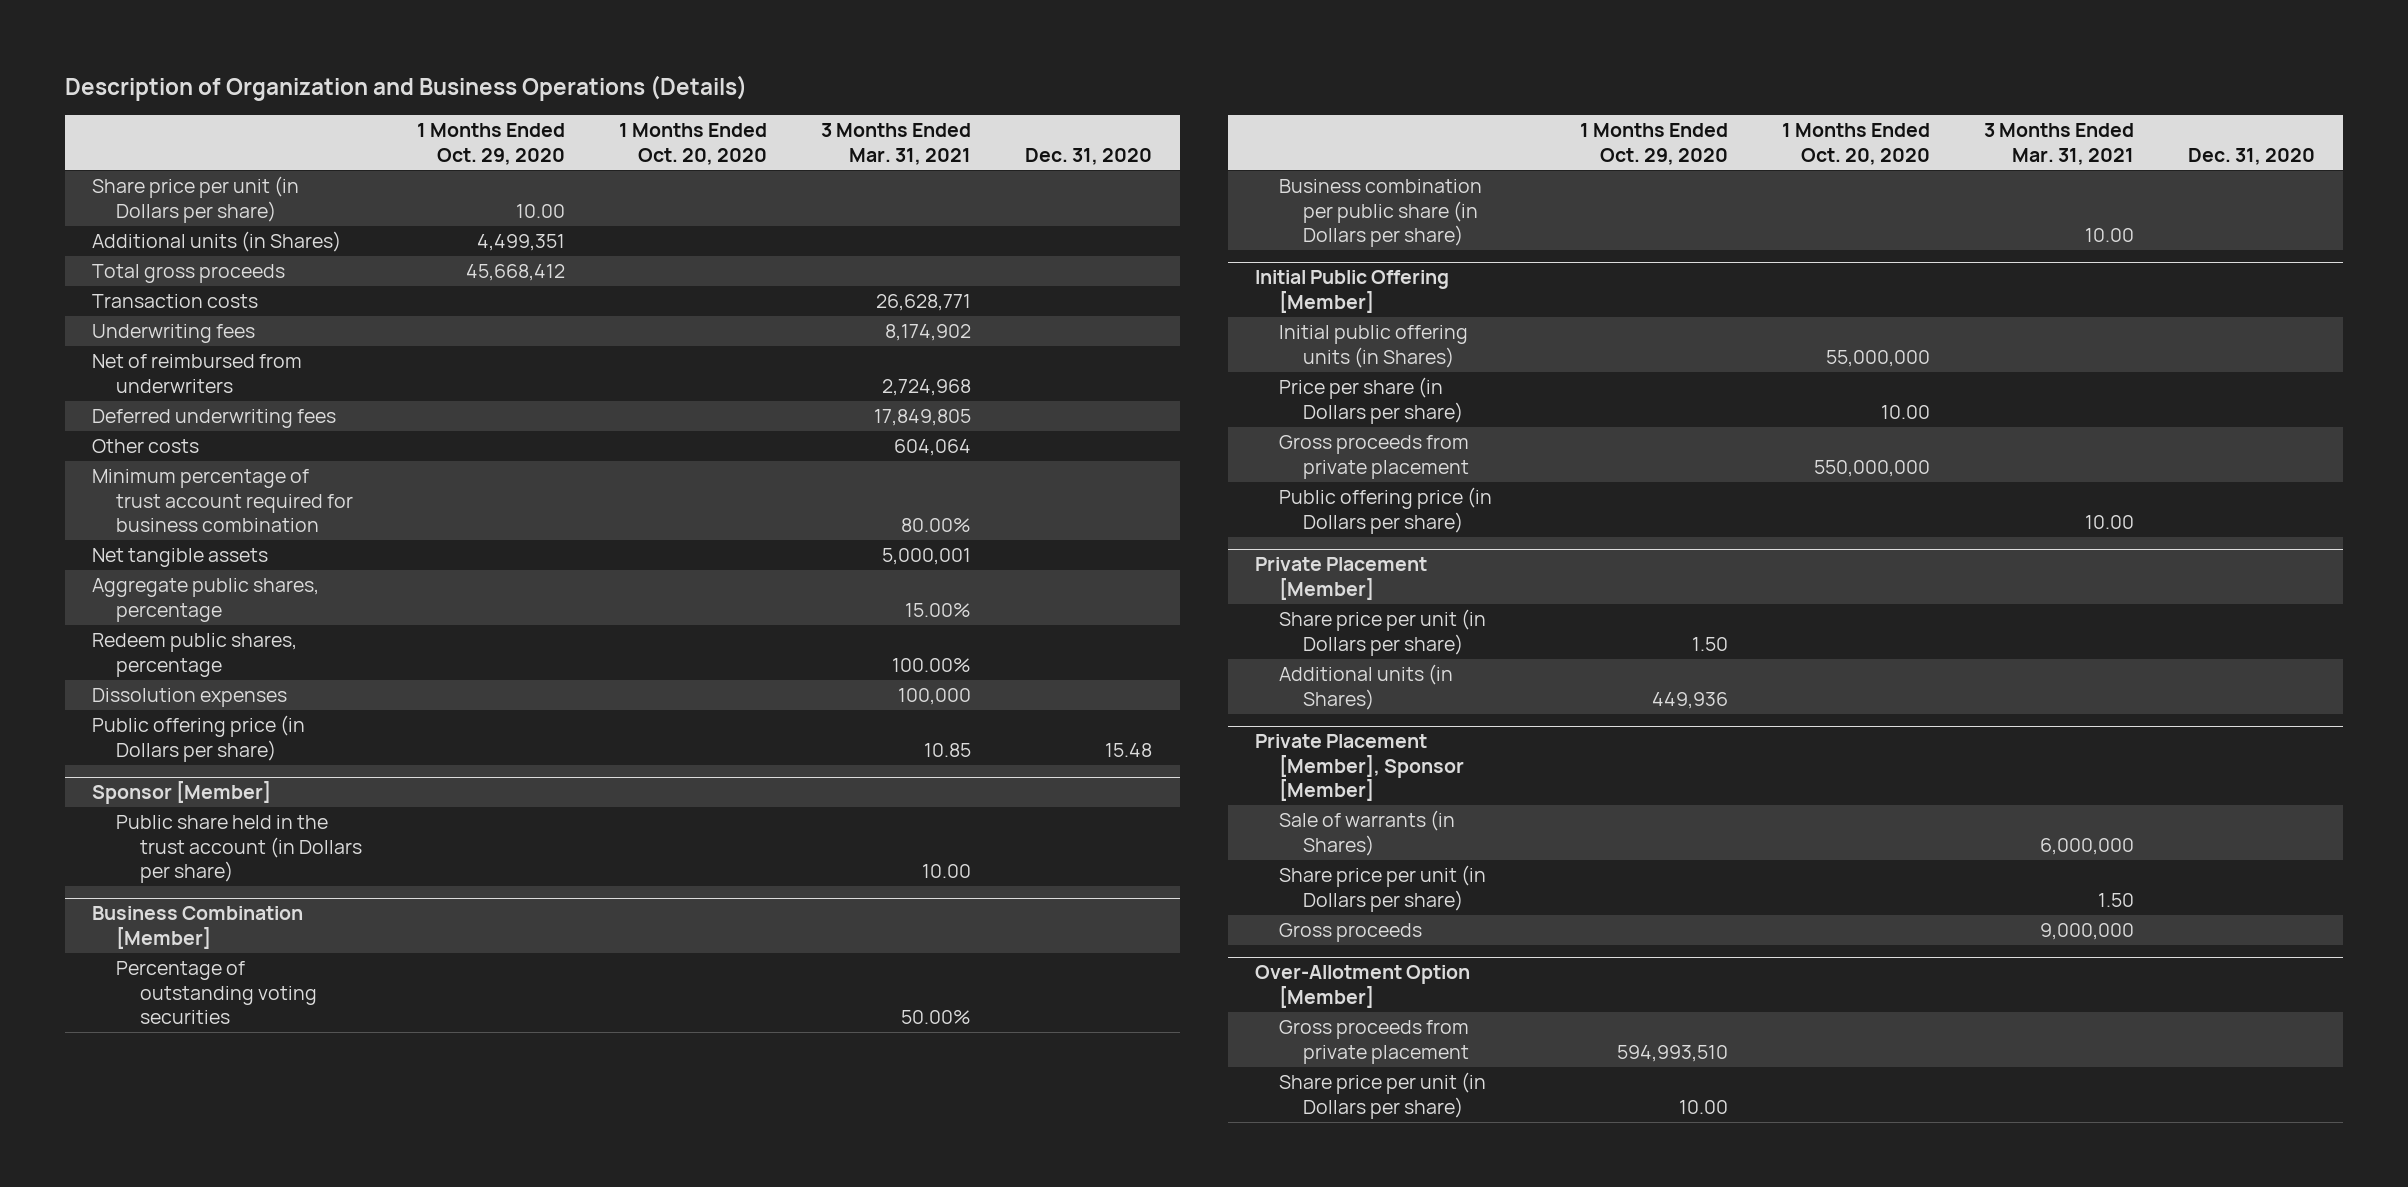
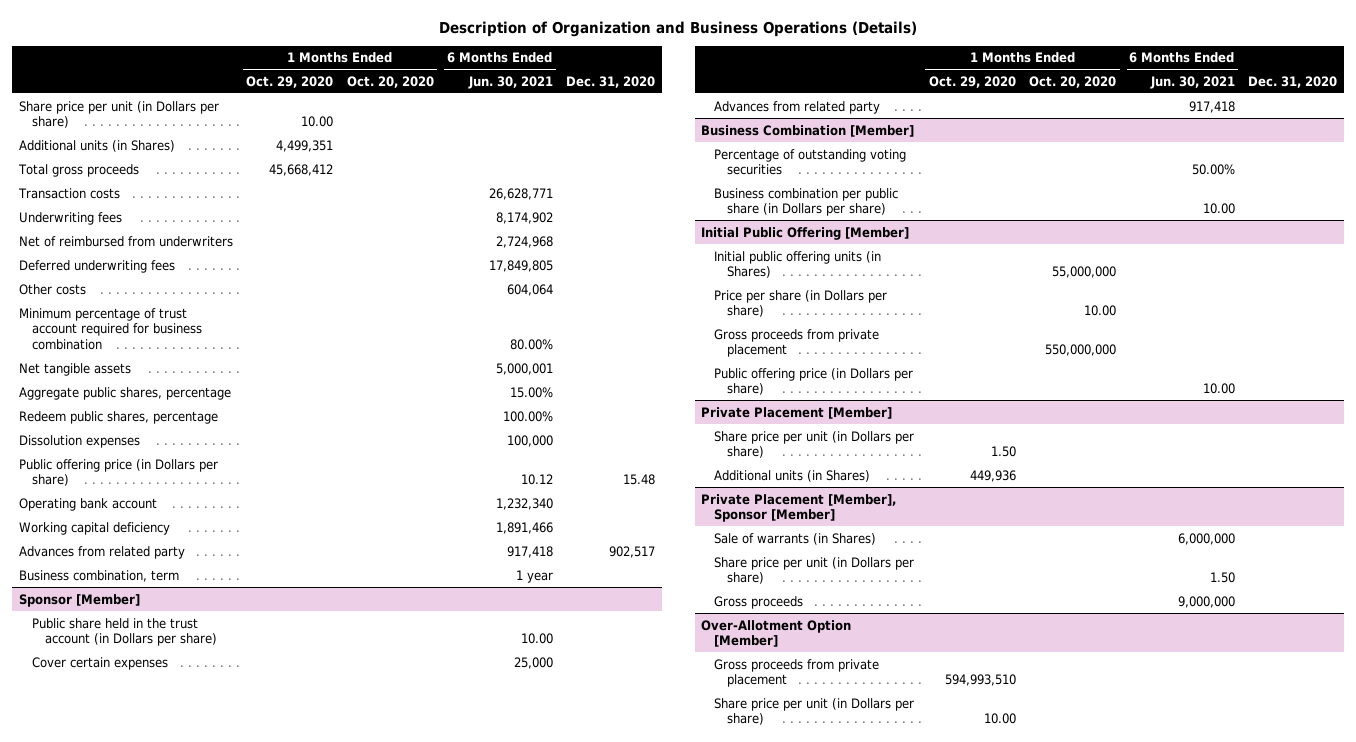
- | 1 Months Ended Oct. 29, 2020 | 1 Months Ended Oct. 20, 2020 | 3 Months Ended Mar. 31, 2021 | Dec. 31, 2020
+ | 1 Months Ended Oct. 29, 2020 | 1 Months Ended Oct. 20, 2020 | 6 Months Ended Jun. 30, 2021 | Dec. 31, 2020
+ Operating bank account | | | 1,232,340 |
+ Working capital deficiency | | | 1,891,466 |
+ Advances from related party | | | 917,418 | 902,517
+ Business combination, term | | | 1 year |
@ Sponsor [Member]
+ Cover certain expenses | | | 25,000 |
+ Advances from related party | | | 917,418 |

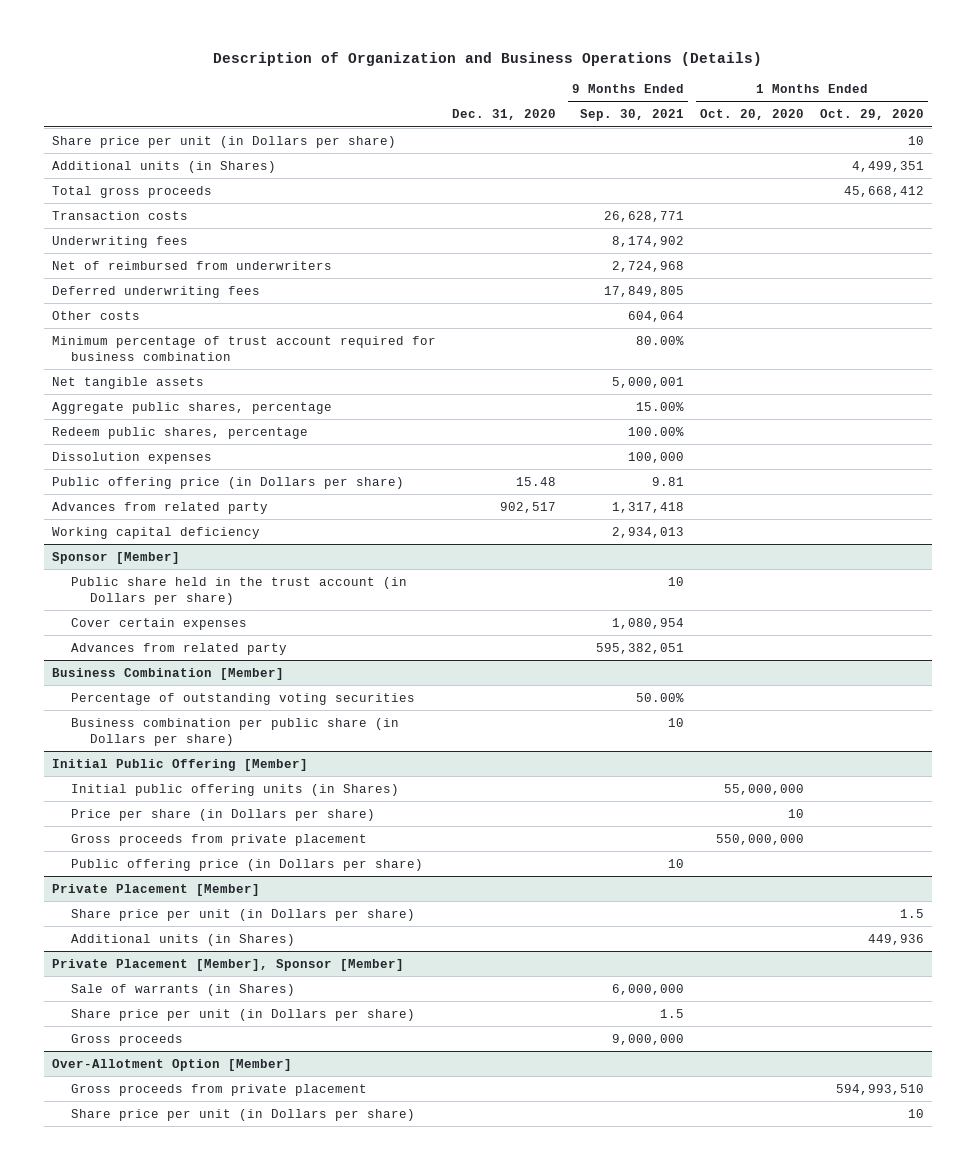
- | 1 Months Ended Oct. 29, 2020 | 1 Months Ended Oct. 20, 2020 | 6 Months Ended Jun. 30, 2021 | Dec. 31, 2020
+ | Dec. 31, 2020 | 9 Months Ended Sep. 30, 2021 | 1 Months Ended Oct. 20, 2020 | 1 Months Ended Oct. 29, 2020
- Share price per unit (in Dollars per share) | 10.00 | | |
+ Share price per unit (in Dollars per share) | | | | 10
- Operating bank account | | | 1,232,340 |
- Business combination, term | | | 1 year |
moved down: Working capital deficiency | | 2,934,013 | |
@ Initial Public Offering [Member]
- Price per share (in Dollars per share) | | 10.00 | |
+ Price per share (in Dollars per share) | | | 10 |
@ Private Placement [Member]
- Share price per unit (in Dollars per share) | 1.50 | | |
+ Share price per unit (in Dollars per share) | | | | 1.5
@ Over-Allotment Option [Member]
- Share price per unit (in Dollars per share) | 10.00 | | |
+ Share price per unit (in Dollars per share) | | | | 10

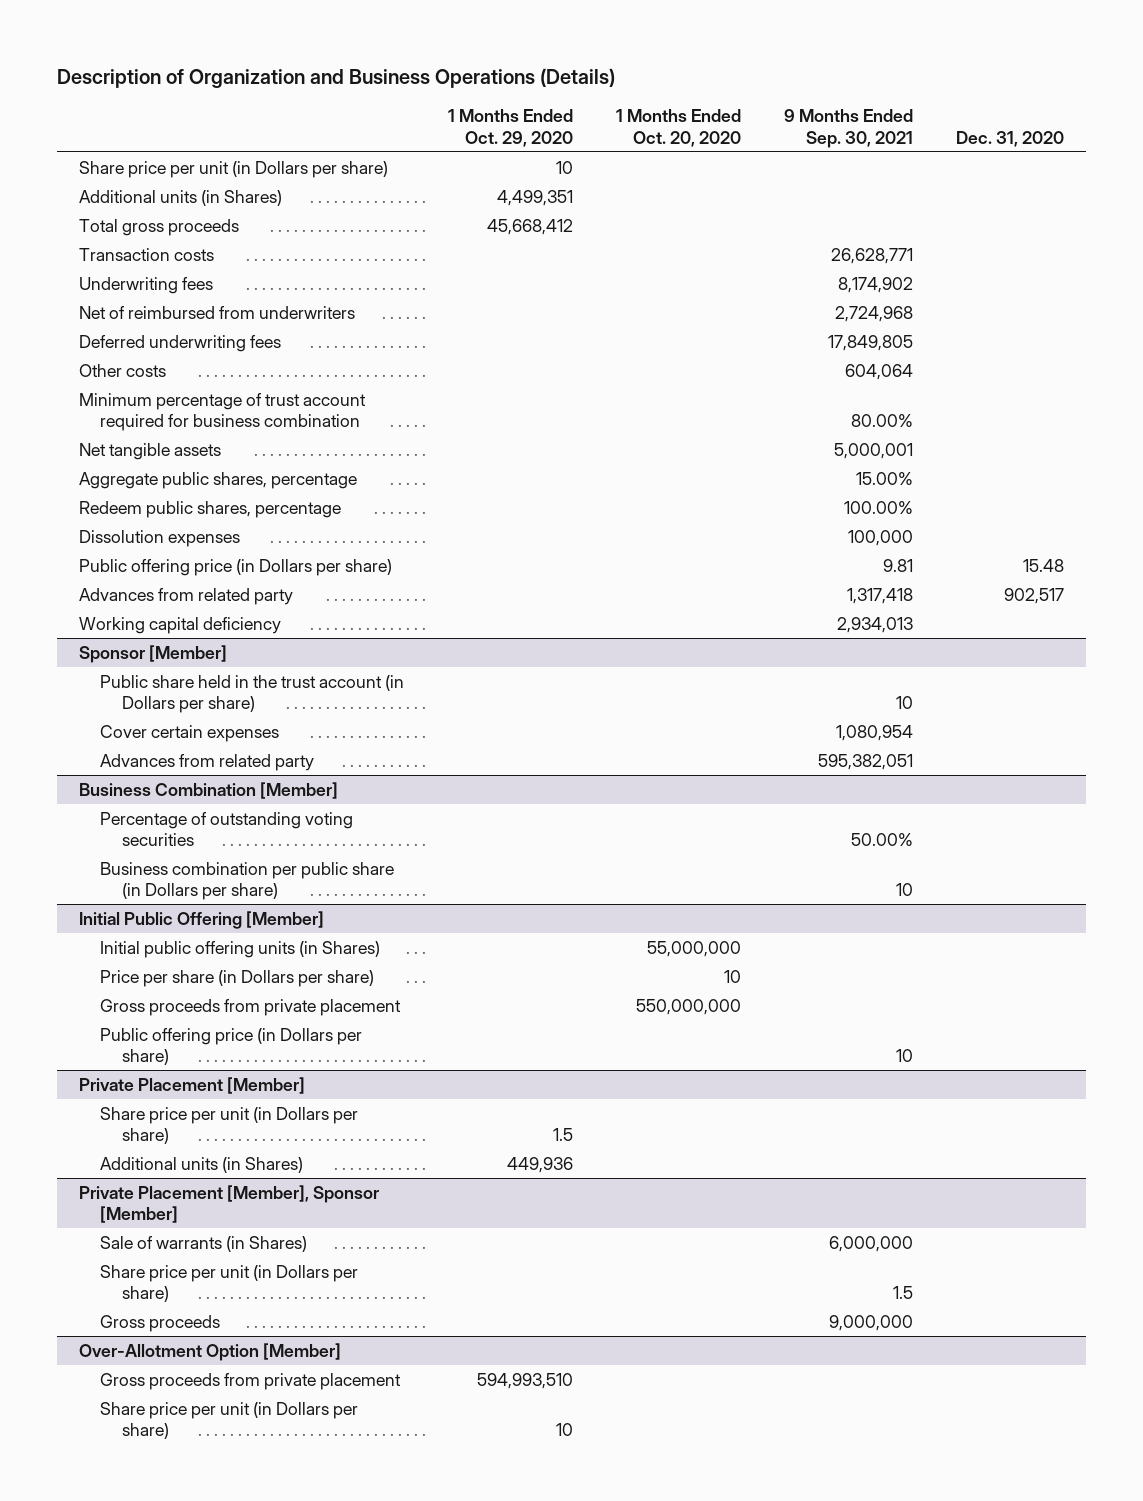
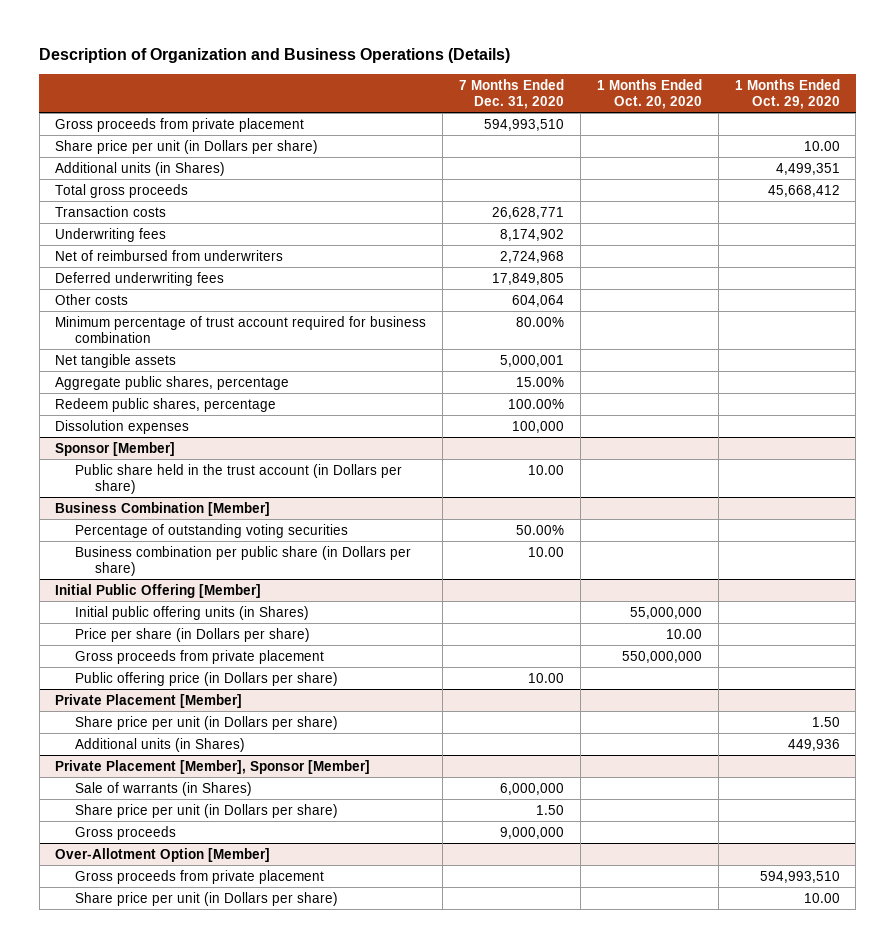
- | 1 Months Ended Oct. 29, 2020 | 1 Months Ended Oct. 20, 2020 | 9 Months Ended Sep. 30, 2021 | Dec. 31, 2020
+ | 7 Months Ended Dec. 31, 2020 | 1 Months Ended Oct. 20, 2020 | 1 Months Ended Oct. 29, 2020
- Share price per unit (in Dollars per share) | 10 | | |
+ Gross proceeds from private placement | 594,993,510 | |
+ Share price per unit (in Dollars per share) | | | 10.00
- Public offering price (in Dollars per share) | | | 9.81 | 15.48
- Advances from related party | | | 1,317,418 | 902,517
- Working capital deficiency | | | 2,934,013 |
@ Sponsor [Member]
- Cover certain expenses | | | 1,080,954 |
- Advances from related party | | | 595,382,051 |
@ Initial Public Offering [Member]
- Price per share (in Dollars per share) | | 10 | |
+ Price per share (in Dollars per share) | | 10.00 |
@ Private Placement [Member]
- Share price per unit (in Dollars per share) | 1.5 | | |
+ Share price per unit (in Dollars per share) | | | 1.50
@ Over-Allotment Option [Member]
- Share price per unit (in Dollars per share) | 10 | | |
+ Share price per unit (in Dollars per share) | | | 10.00

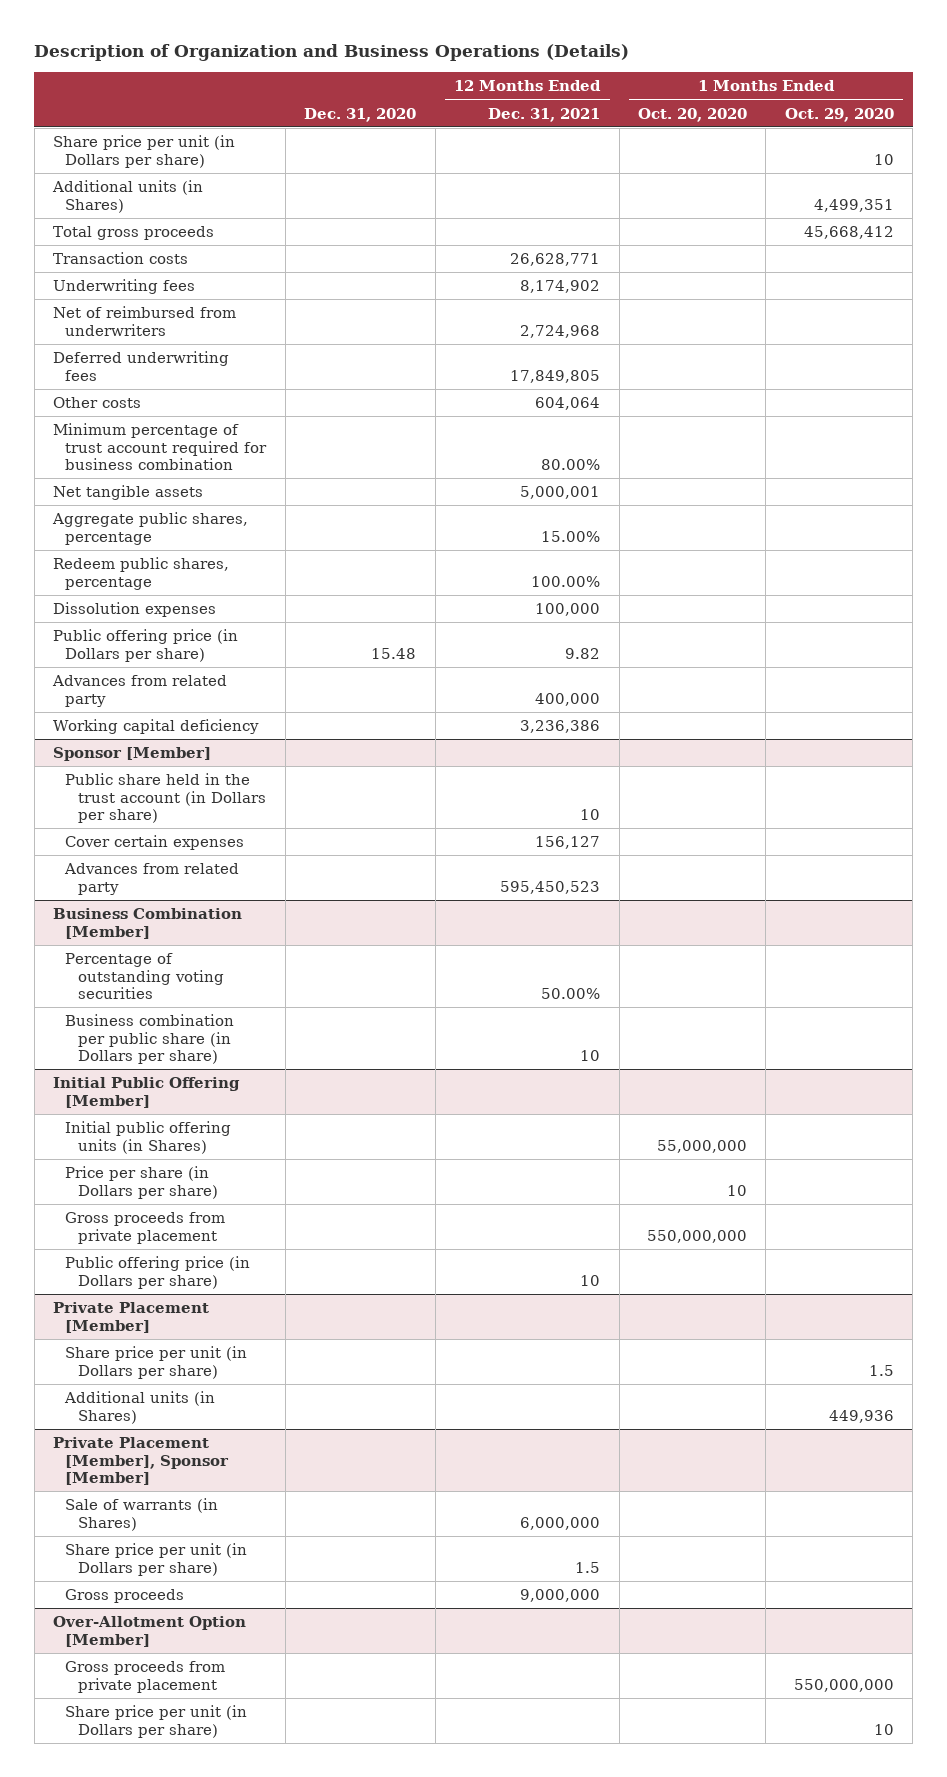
- | 7 Months Ended Dec. 31, 2020 | 1 Months Ended Oct. 20, 2020 | 1 Months Ended Oct. 29, 2020
+ | Dec. 31, 2020 | 12 Months Ended Dec. 31, 2021 | 1 Months Ended Oct. 20, 2020 | 1 Months Ended Oct. 29, 2020
- Gross proceeds from private placement | 594,993,510 | |
- Share price per unit (in Dollars per share) | | | 10.00
+ Share price per unit (in Dollars per share) | | | | 10
+ Public offering price (in Dollars per share) | 15.48 | 9.82 | |
+ Advances from related party | | 400,000 | |
+ Working capital deficiency | | 3,236,386 | |
@ Sponsor [Member]
+ Cover certain expenses | | 156,127 | |
+ Advances from related party | | 595,450,523 | |
@ Initial Public Offering [Member]
- Price per share (in Dollars per share) | | 10.00 |
+ Price per share (in Dollars per share) | | | 10 |
@ Private Placement [Member]
- Share price per unit (in Dollars per share) | | | 1.50
+ Share price per unit (in Dollars per share) | | | | 1.5
@ Over-Allotment Option [Member]
- Gross proceeds from private placement | | | 594,993,510
- Share price per unit (in Dollars per share) | | | 10.00
+ Gross proceeds from private placement | | | | 550,000,000
+ Share price per unit (in Dollars per share) | | | | 10

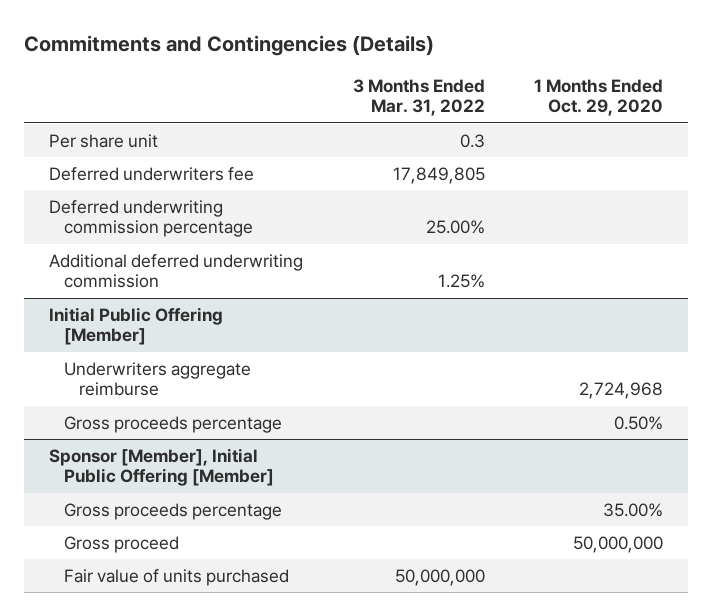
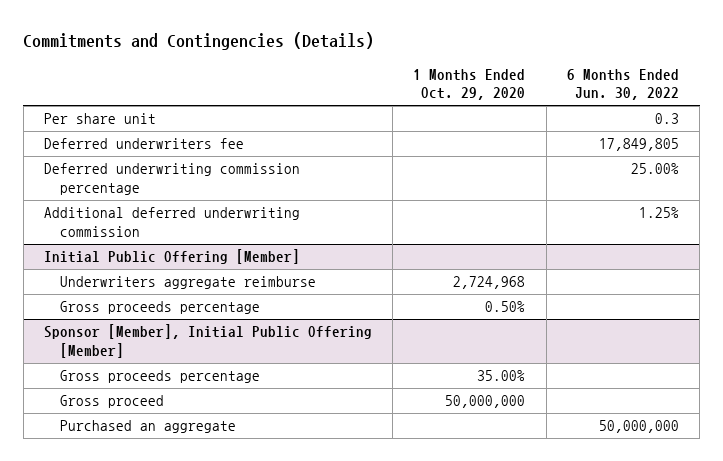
- | 3 Months Ended Mar. 31, 2022 | 1 Months Ended Oct. 29, 2020
+ | 1 Months Ended Oct. 29, 2020 | 6 Months Ended Jun. 30, 2022
@ Sponsor [Member], Initial Public Offering [Member]
- Fair value of units purchased | 50,000,000 |
+ Purchased an aggregate | | 50,000,000

